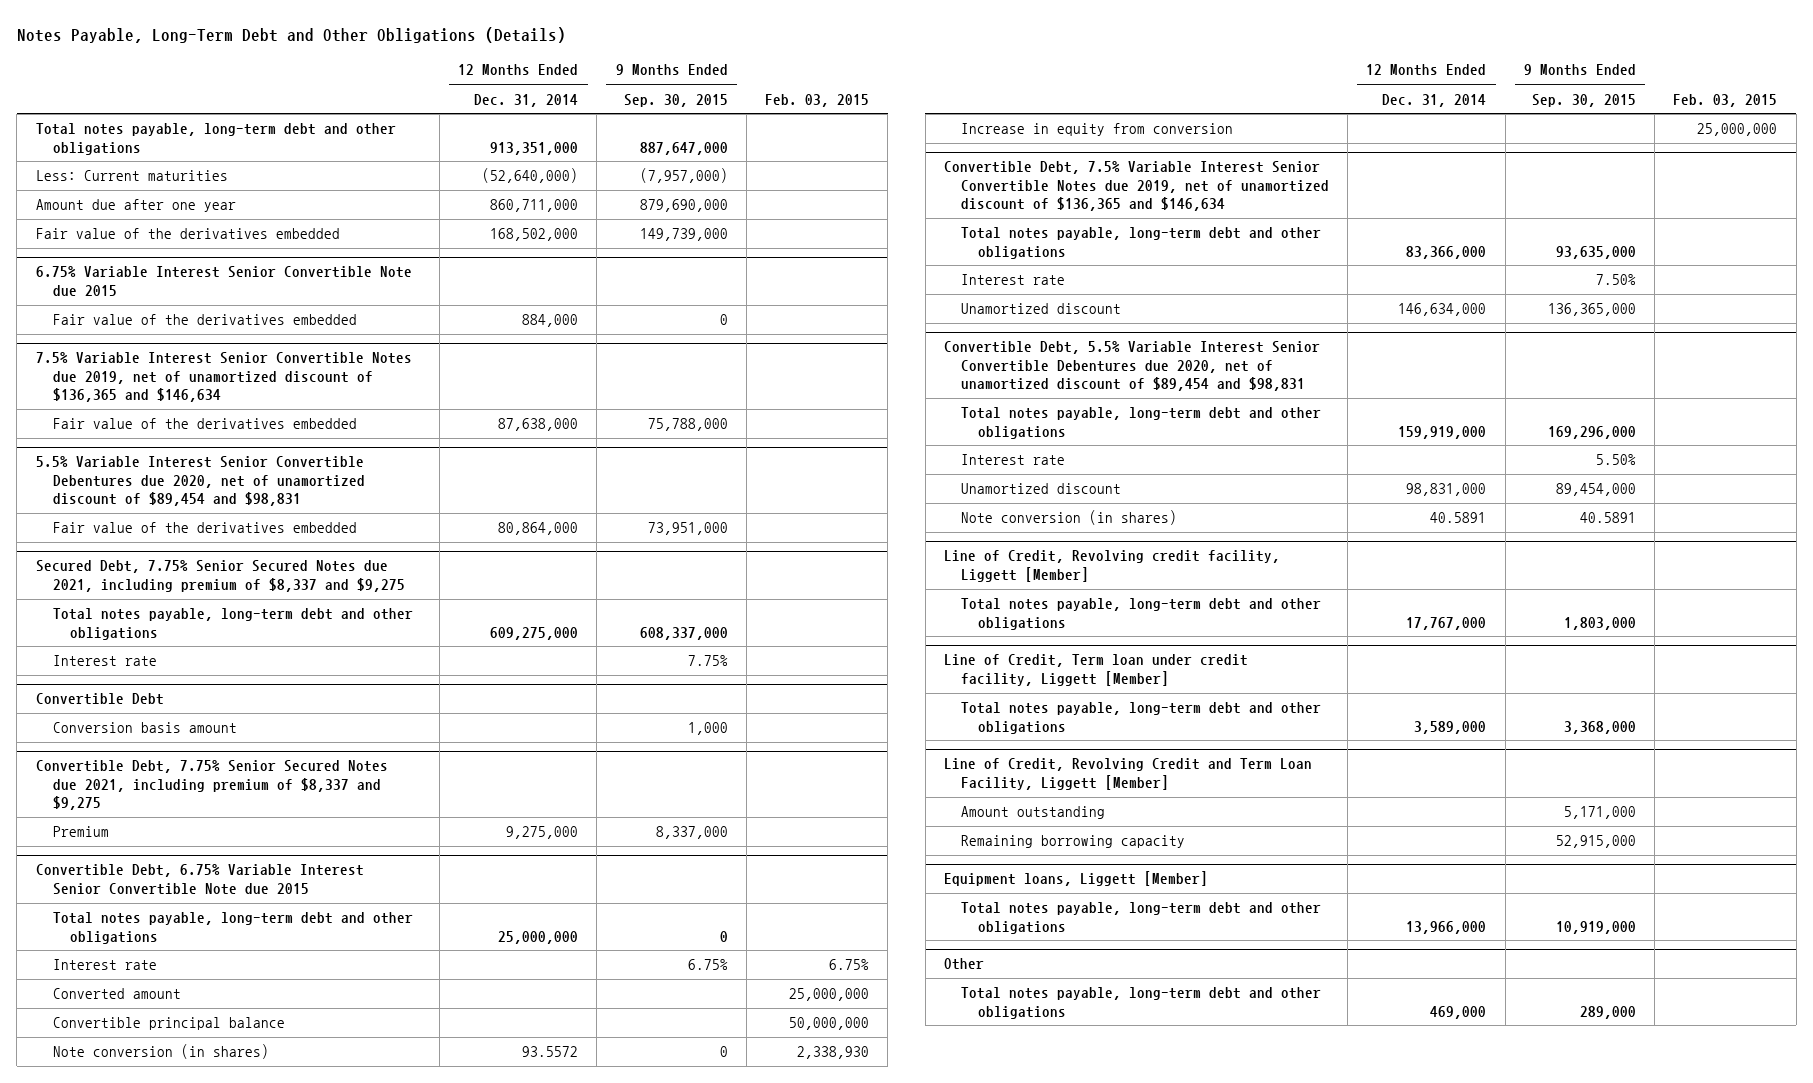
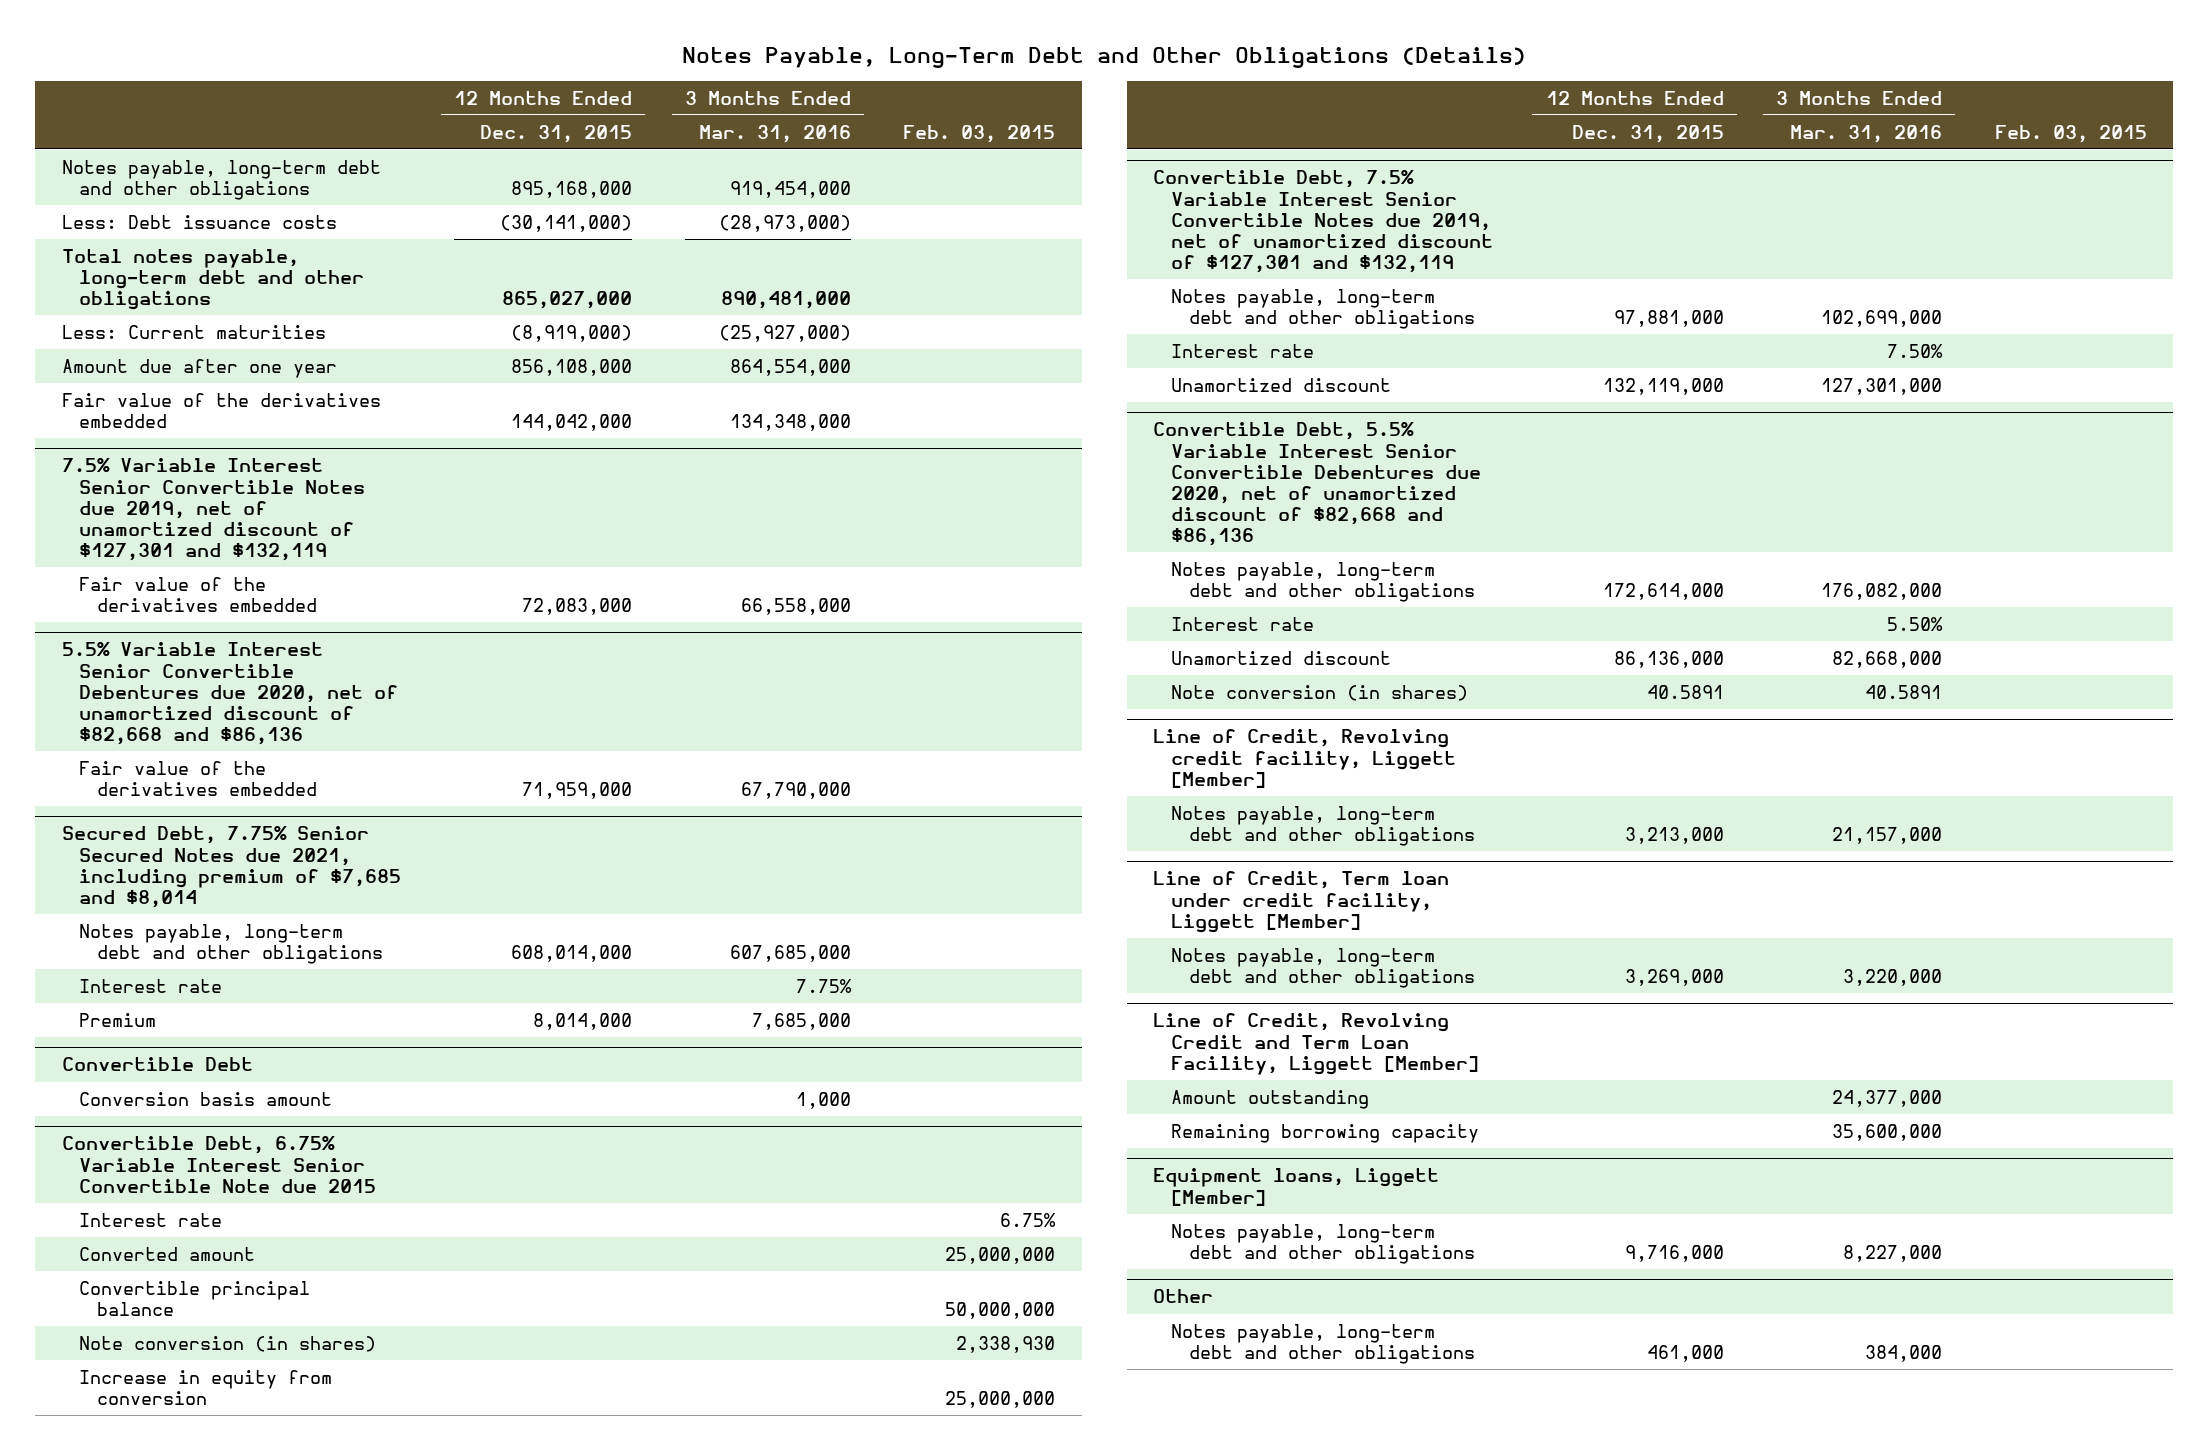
- | 12 Months Ended Dec. 31, 2014 | 9 Months Ended Sep. 30, 2015 | Feb. 03, 2015
+ | 12 Months Ended Dec. 31, 2015 | 3 Months Ended Mar. 31, 2016 | Feb. 03, 2015
+ Notes payable, long-term debt and other obligations | 895,168,000 | 919,454,000 |
+ Less: Debt issuance costs | (30,141,000) | (28,973,000) |
- 6.75% Variable Interest Senior Convertible Note due 2015
- Fair value of the derivatives embedded | 884,000 | 0 |
- 7.5% Variable Interest Senior Convertible Notes due 2019, net of unamortized discount of $136,365 and $146,634
+ 7.5% Variable Interest Senior Convertible Notes due 2019, net of unamortized discount of $127,301 and $132,119
- 5.5% Variable Interest Senior Convertible Debentures due 2020, net of unamortized discount of $89,454 and $98,831
+ 5.5% Variable Interest Senior Convertible Debentures due 2020, net of unamortized discount of $82,668 and $86,136
- Secured Debt, 7.75% Senior Secured Notes due 2021, including premium of $8,337 and $9,275
- Total notes payable, long-term debt and other obligations | 609,275,000 | 608,337,000 |
+ Secured Debt, 7.75% Senior Secured Notes due 2021, including premium of $7,685 and $8,014
+ Notes payable, long-term debt and other obligations | 608,014,000 | 607,685,000 |
+ Premium | 8,014,000 | 7,685,000 |
- Convertible Debt, 7.75% Senior Secured Notes due 2021, including premium of $8,337 and $9,275
- Premium | 9,275,000 | 8,337,000 |
@ Convertible Debt, 6.75% Variable Interest Senior Convertible Note due 2015
- Total notes payable, long-term debt and other obligations | 25,000,000 | 0 |
- Convertible Debt, 7.5% Variable Interest Senior Convertible Notes due 2019, net of unamortized discount of $136,365 and $146,634
- Total notes payable, long-term debt and other obligations | 83,366,000 | 93,635,000 |
+ Convertible Debt, 7.5% Variable Interest Senior Convertible Notes due 2019, net of unamortized discount of $127,301 and $132,119
+ Notes payable, long-term debt and other obligations | 97,881,000 | 102,699,000 |
- Convertible Debt, 5.5% Variable Interest Senior Convertible Debentures due 2020, net of unamortized discount of $89,454 and $98,831
- Total notes payable, long-term debt and other obligations | 159,919,000 | 169,296,000 |
+ Convertible Debt, 5.5% Variable Interest Senior Convertible Debentures due 2020, net of unamortized discount of $82,668 and $86,136
+ Notes payable, long-term debt and other obligations | 172,614,000 | 176,082,000 |
@ Line of Credit, Revolving credit facility, Liggett [Member]
- Total notes payable, long-term debt and other obligations | 17,767,000 | 1,803,000 |
+ Notes payable, long-term debt and other obligations | 3,213,000 | 21,157,000 |
@ Line of Credit, Term loan under credit facility, Liggett [Member]
- Total notes payable, long-term debt and other obligations | 3,589,000 | 3,368,000 |
+ Notes payable, long-term debt and other obligations | 3,269,000 | 3,220,000 |
@ Equipment loans, Liggett [Member]
- Total notes payable, long-term debt and other obligations | 13,966,000 | 10,919,000 |
+ Notes payable, long-term debt and other obligations | 9,716,000 | 8,227,000 |
@ Other
- Total notes payable, long-term debt and other obligations | 469,000 | 289,000 |
+ Notes payable, long-term debt and other obligations | 461,000 | 384,000 |

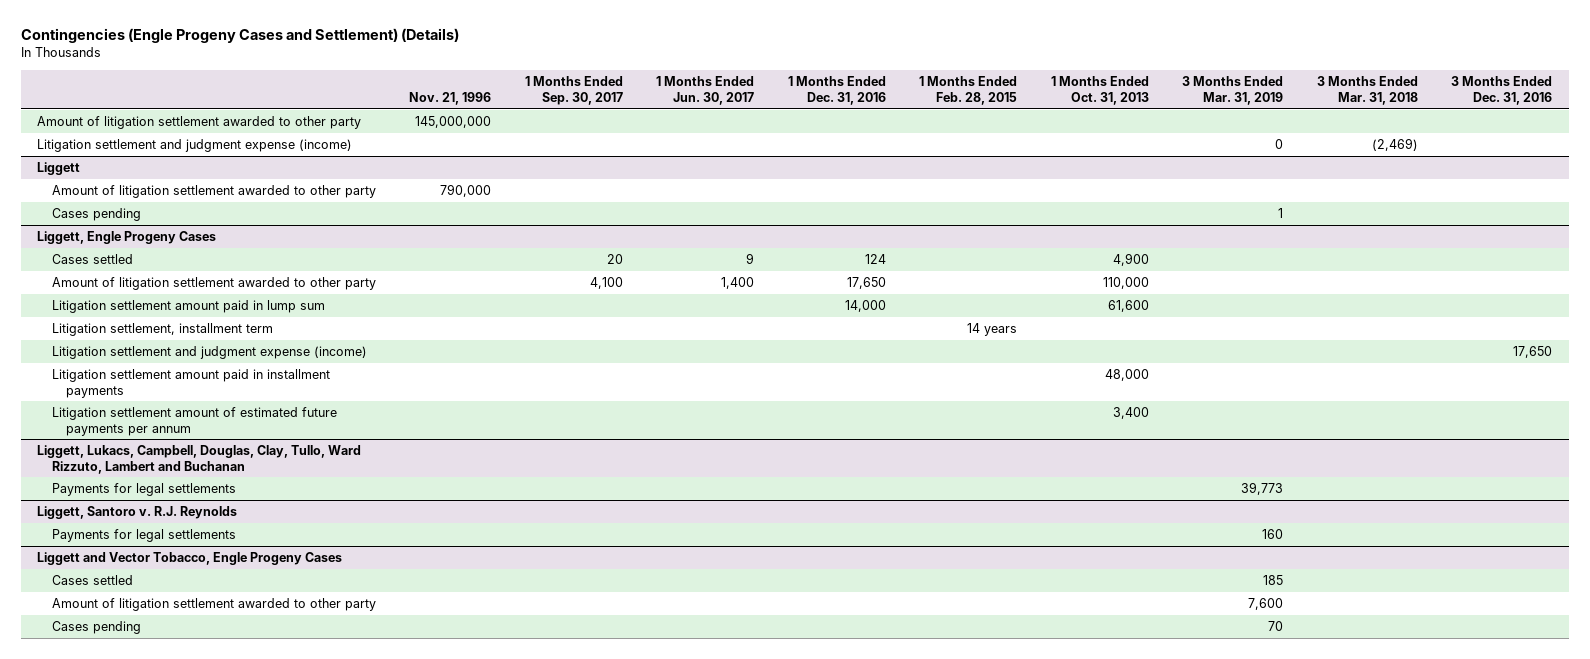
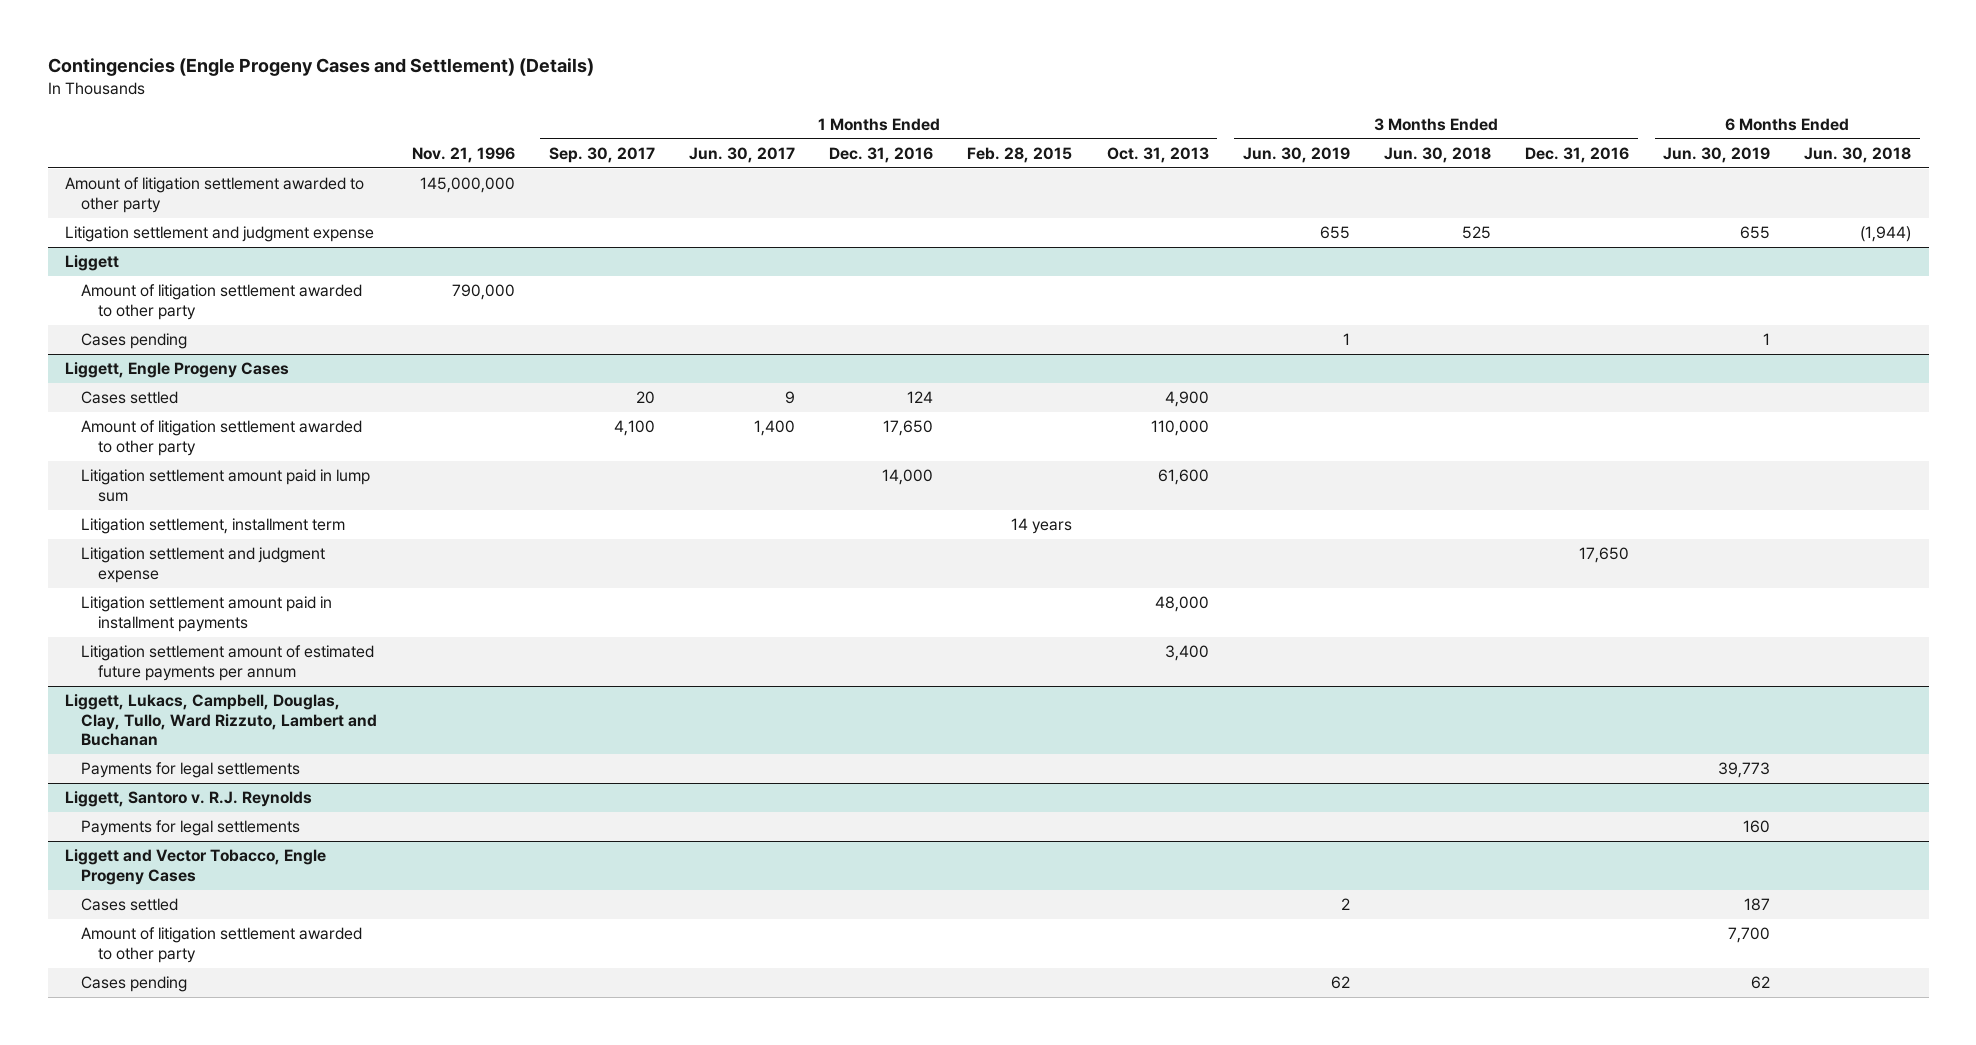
- | Nov. 21, 1996 | 1 Months Ended Sep. 30, 2017 | 1 Months Ended Jun. 30, 2017 | 1 Months Ended Dec. 31, 2016 | 1 Months Ended Feb. 28, 2015 | 1 Months Ended Oct. 31, 2013 | 3 Months Ended Mar. 31, 2019 | 3 Months Ended Mar. 31, 2018 | 3 Months Ended Dec. 31, 2016
+ | Nov. 21, 1996 | 1 Months Ended Sep. 30, 2017 | 1 Months Ended Jun. 30, 2017 | 1 Months Ended Dec. 31, 2016 | 1 Months Ended Feb. 28, 2015 | 1 Months Ended Oct. 31, 2013 | 3 Months Ended Jun. 30, 2019 | 3 Months Ended Jun. 30, 2018 | 3 Months Ended Dec. 31, 2016 | 6 Months Ended Jun. 30, 2019 | 6 Months Ended Jun. 30, 2018
- Litigation settlement and judgment expense (income) | | | | | | | 0 | (2,469) |
+ Litigation settlement and judgment expense | | | | | | | 655 | 525 | | 655 | (1,944)
@ Liggett, Engle Progeny Cases
- Litigation settlement and judgment expense (income) | | | | | | | | | 17,650
+ Litigation settlement and judgment expense | | | | | | | | | 17,650 | |

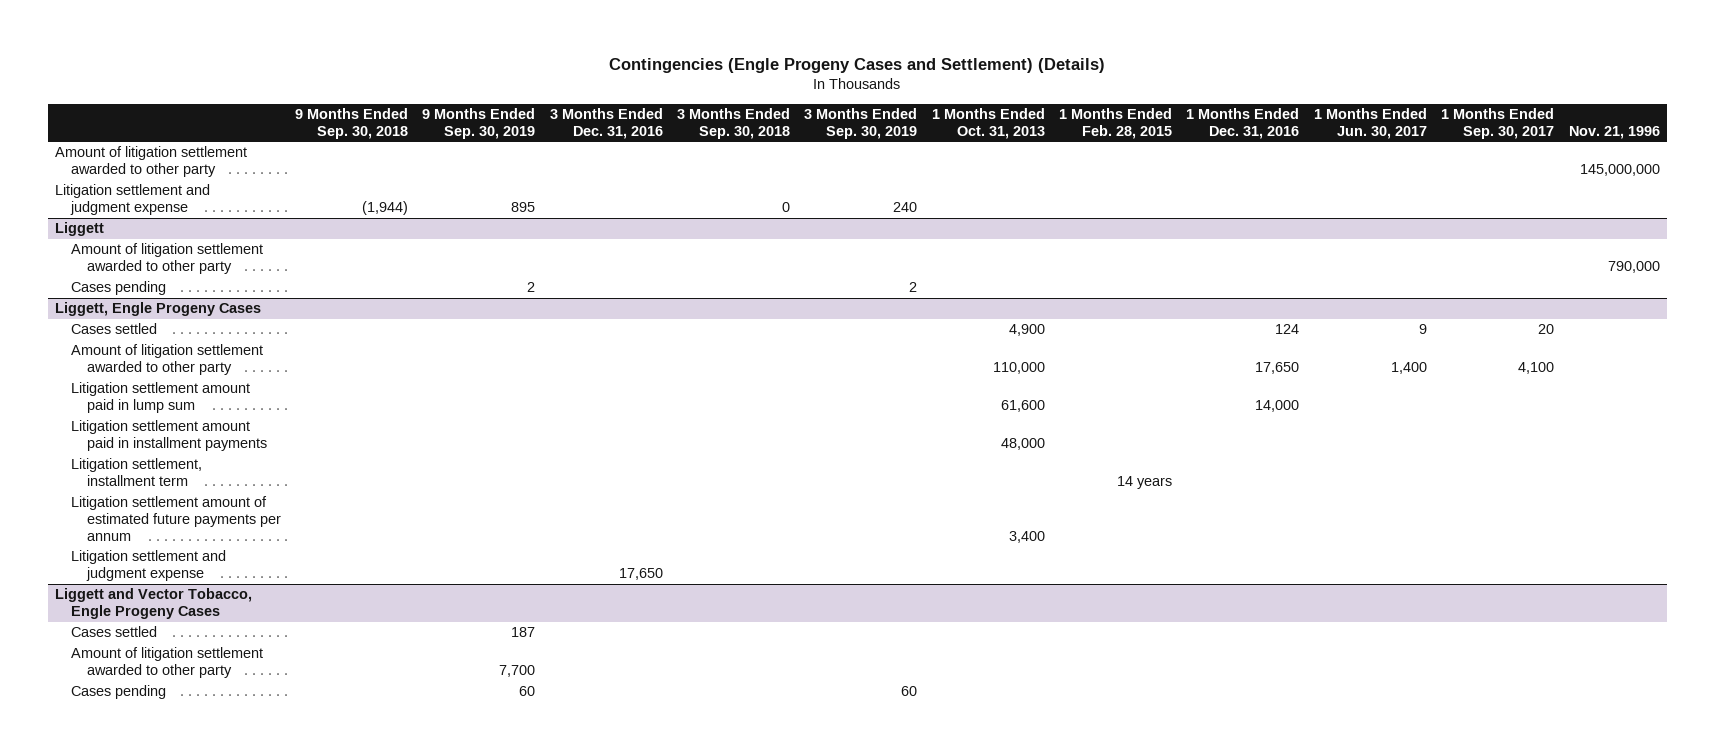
- | Nov. 21, 1996 | 1 Months Ended Sep. 30, 2017 | 1 Months Ended Jun. 30, 2017 | 1 Months Ended Dec. 31, 2016 | 1 Months Ended Feb. 28, 2015 | 1 Months Ended Oct. 31, 2013 | 3 Months Ended Jun. 30, 2019 | 3 Months Ended Jun. 30, 2018 | 3 Months Ended Dec. 31, 2016 | 6 Months Ended Jun. 30, 2019 | 6 Months Ended Jun. 30, 2018
+ | 9 Months Ended Sep. 30, 2018 | 9 Months Ended Sep. 30, 2019 | 3 Months Ended Dec. 31, 2016 | 3 Months Ended Sep. 30, 2018 | 3 Months Ended Sep. 30, 2019 | 1 Months Ended Oct. 31, 2013 | 1 Months Ended Feb. 28, 2015 | 1 Months Ended Dec. 31, 2016 | 1 Months Ended Jun. 30, 2017 | 1 Months Ended Sep. 30, 2017 | Nov. 21, 1996
@ Liggett, Engle Progeny Cases
moved down: Litigation settlement, installment term | | | | | | | 14 years | | | |
- Liggett, Lukacs, Campbell, Douglas, Clay, Tullo, Ward Rizzuto, Lambert and Buchanan
- Payments for legal settlements | | | | | | | | | | 39,773 |
- Liggett, Santoro v. R.J. Reynolds
- Payments for legal settlements | | | | | | | | | | 160 |
@ Liggett, Engle Progeny Cases
moved down: Litigation settlement and judgment expense | | | 17,650 | | | | | | | |

